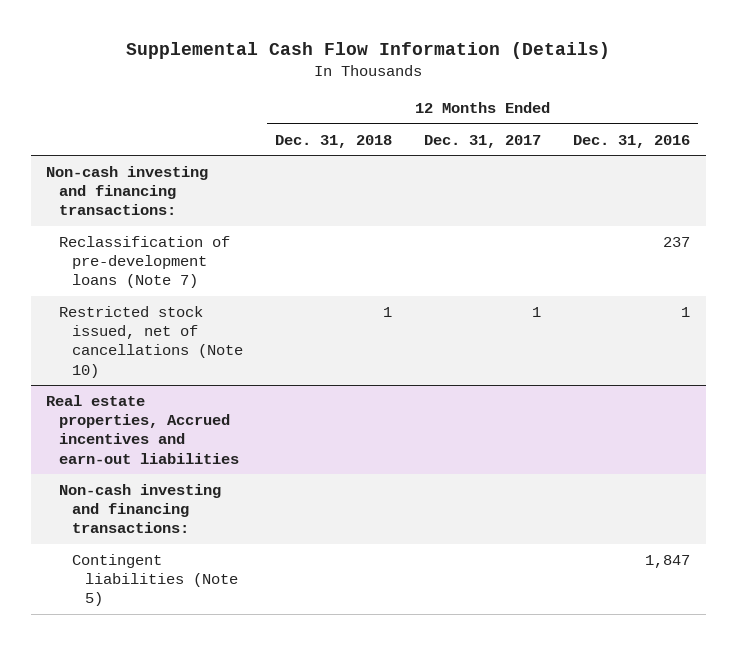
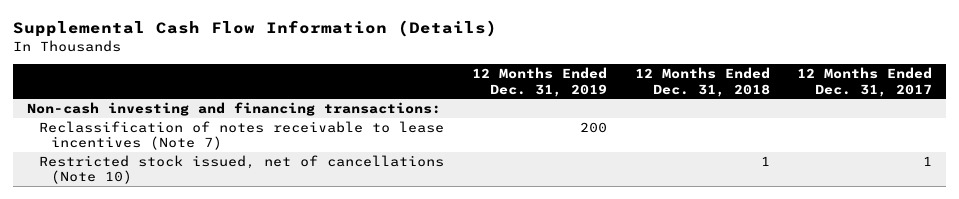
- | 12 Months Ended Dec. 31, 2018 | 12 Months Ended Dec. 31, 2017 | 12 Months Ended Dec. 31, 2016
+ | 12 Months Ended Dec. 31, 2019 | 12 Months Ended Dec. 31, 2018 | 12 Months Ended Dec. 31, 2017
- Reclassification of pre-development loans (Note 7) | | | 237
+ Reclassification of notes receivable to lease incentives (Note 7) | 200 | |
- Real estate properties, Accrued incentives and earn-out liabilities
- Non-cash investing and financing transactions:
- Contingent liabilities (Note 5) | | | 1,847

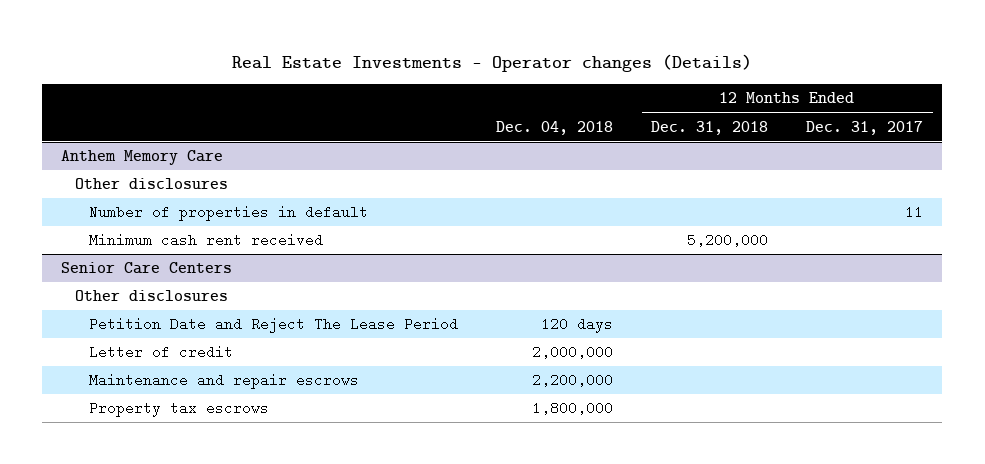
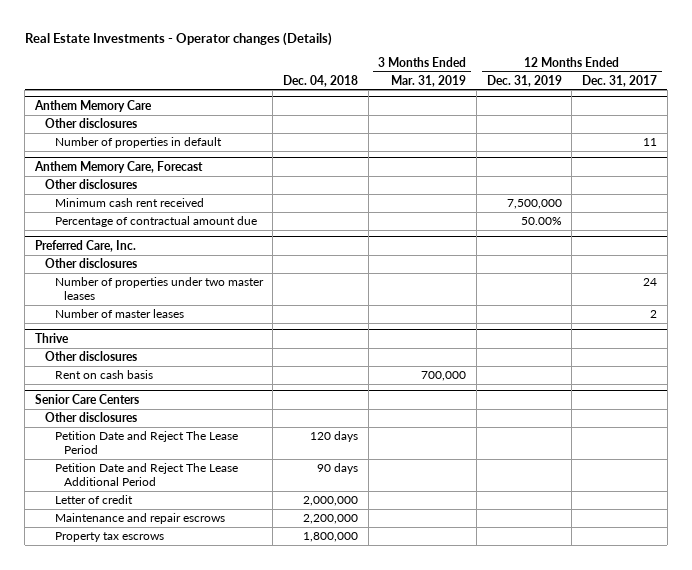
- | Dec. 04, 2018 | 12 Months Ended Dec. 31, 2018 | 12 Months Ended Dec. 31, 2017
+ | Dec. 04, 2018 | 3 Months Ended Mar. 31, 2019 | 12 Months Ended Dec. 31, 2019 | 12 Months Ended Dec. 31, 2017
@ Anthem Memory Care
- Minimum cash rent received | | 5,200,000 |
+ Anthem Memory Care, Forecast
+ Other disclosures
+ Minimum cash rent received | | | 7,500,000 |
+ Percentage of contractual amount due | | | 50.00% |
+ Preferred Care, Inc.
+ Other disclosures
+ Number of properties under two master leases | | | | 24
+ Number of master leases | | | | 2
+ Thrive
+ Other disclosures
+ Rent on cash basis | | 700,000 | |
@ Senior Care Centers
+ Petition Date and Reject The Lease Additional Period | 90 days | | |

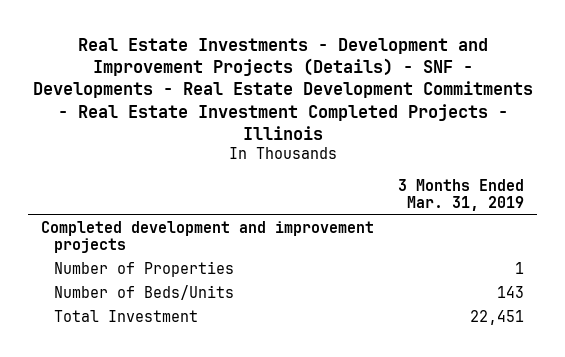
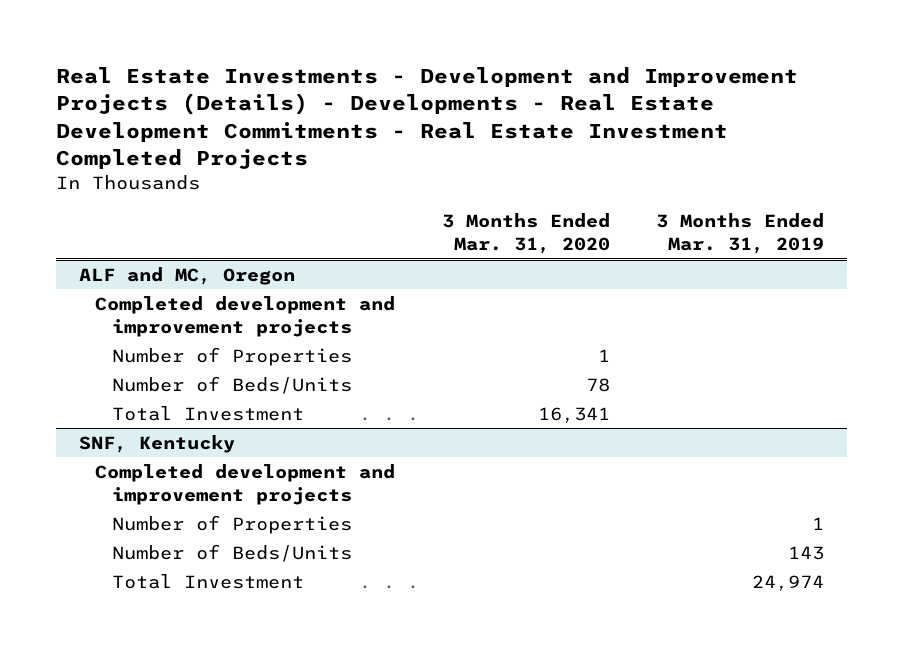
- Real Estate Investments - Development and Improvement Projects (Details) - SNF - Developments - Real Estate Development Commitments - Real Estate Investment Completed Projects - Illinois
+ Real Estate Investments - Development and Improvement Projects (Details) - Developments - Real Estate Development Commitments - Real Estate Investment Completed Projects
- | 3 Months Ended Mar. 31, 2019
+ | 3 Months Ended Mar. 31, 2020 | 3 Months Ended Mar. 31, 2019
+ ALF and MC, Oregon
+ Completed development and improvement projects
+ Number of Properties | 1 |
+ Number of Beds/Units | 78 |
+ Total Investment | 16,341 |
+ SNF, Kentucky
- Total Investment | 22,451
+ Total Investment | | 24,974

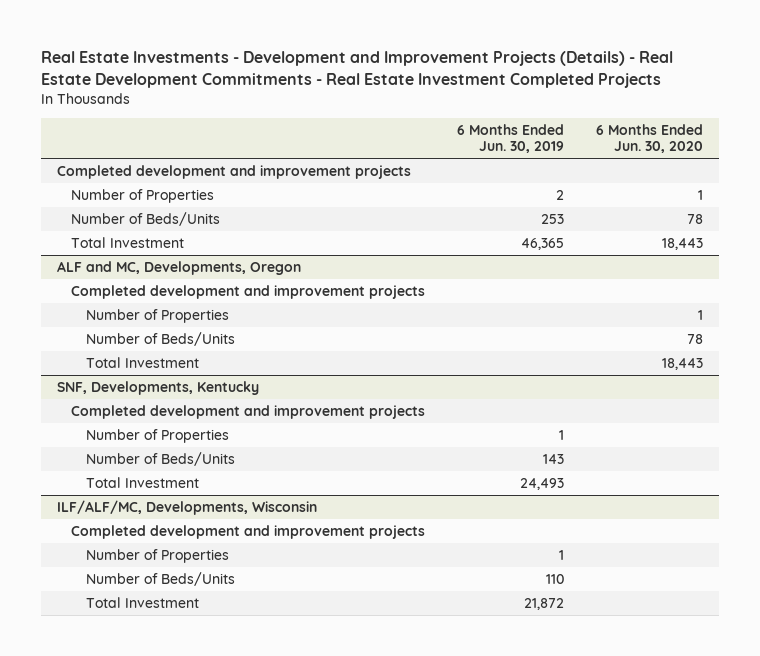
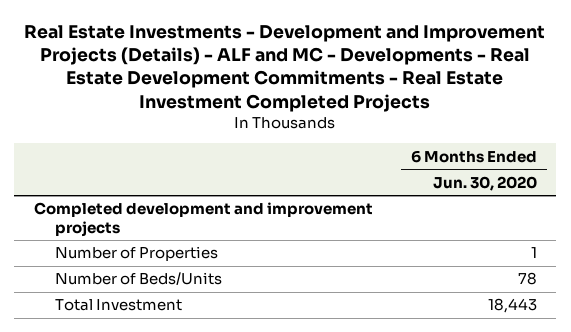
- Real Estate Investments - Development and Improvement Projects (Details) - Real Estate Development Commitments - Real Estate Investment Completed Projects
+ Real Estate Investments - Development and Improvement Projects (Details) - ALF and MC - Developments - Real Estate Development Commitments - Real Estate Investment Completed Projects
- | 6 Months Ended Jun. 30, 2019 | 6 Months Ended Jun. 30, 2020
+ | 6 Months Ended Jun. 30, 2020
- ALF and MC, Developments, Oregon
- Completed development and improvement projects
- Number of Properties | | 1
- Number of Beds/Units | | 78
- Total Investment | | 18,443
- SNF, Developments, Kentucky
- Completed development and improvement projects
- Number of Properties | 1 |
- Number of Beds/Units | 143 |
- Total Investment | 24,493 |
- ILF/ALF/MC, Developments, Wisconsin
- Completed development and improvement projects
- Number of Properties | 1 |
- Number of Beds/Units | 110 |
- Total Investment | 21,872 |

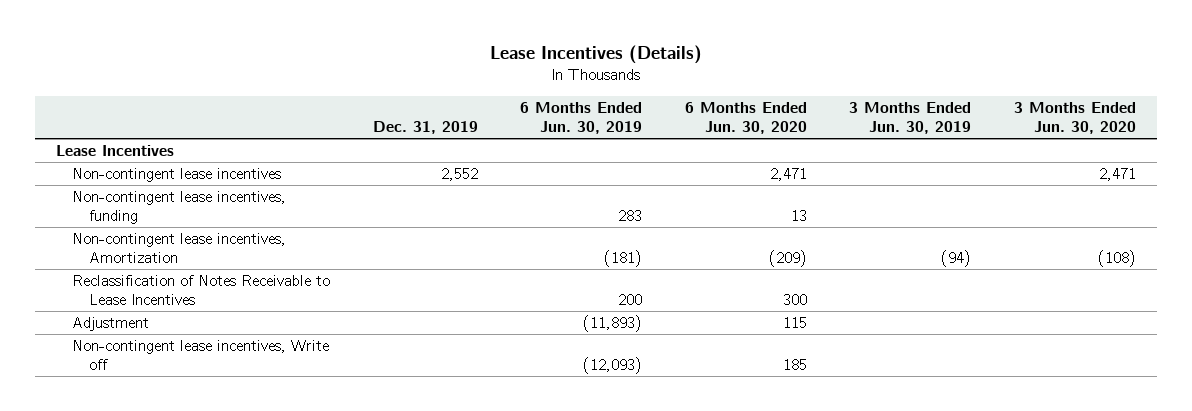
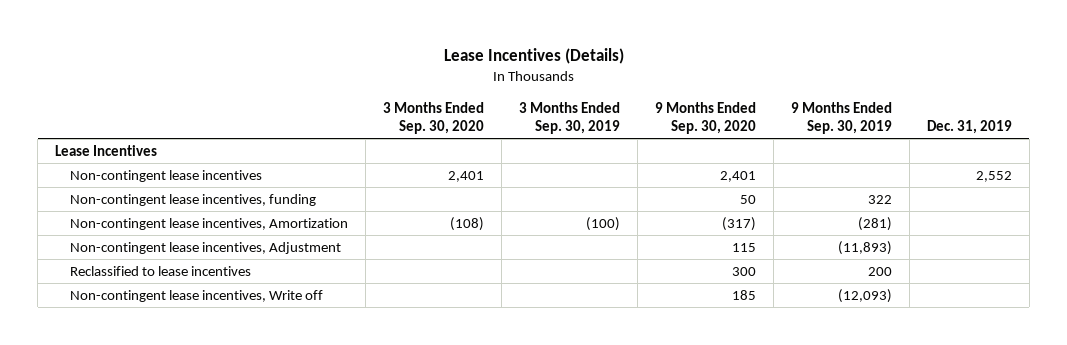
- | Dec. 31, 2019 | 6 Months Ended Jun. 30, 2019 | 6 Months Ended Jun. 30, 2020 | 3 Months Ended Jun. 30, 2019 | 3 Months Ended Jun. 30, 2020
+ | 3 Months Ended Sep. 30, 2020 | 3 Months Ended Sep. 30, 2019 | 9 Months Ended Sep. 30, 2020 | 9 Months Ended Sep. 30, 2019 | Dec. 31, 2019
- Reclassification of Notes Receivable to Lease Incentives | | 200 | 300 | |
- Adjustment | | (11,893) | 115 | |
+ Non-contingent lease incentives, Adjustment | | | 115 | (11,893) |
+ Reclassified to lease incentives | | | 300 | 200 |

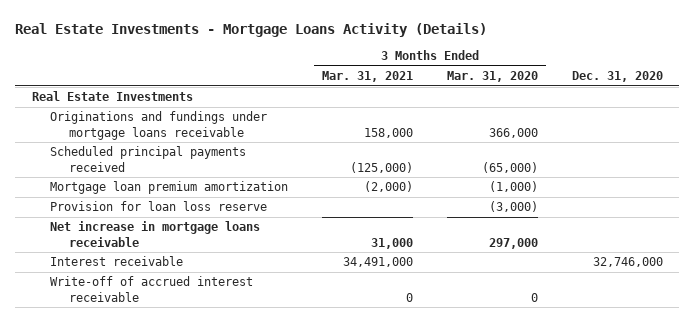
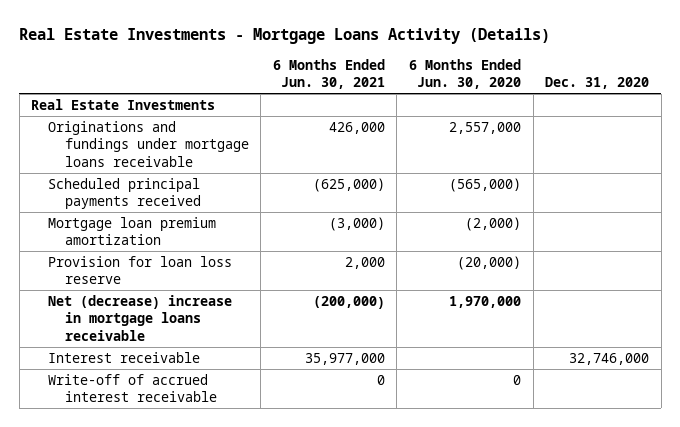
- | 3 Months Ended Mar. 31, 2021 | 3 Months Ended Mar. 31, 2020 | Dec. 31, 2020
+ | 6 Months Ended Jun. 30, 2021 | 6 Months Ended Jun. 30, 2020 | Dec. 31, 2020
- Net increase in mortgage loans receivable | 31,000 | 297,000 |
+ Net (decrease) increase in mortgage loans receivable | (200,000) | 1,970,000 |

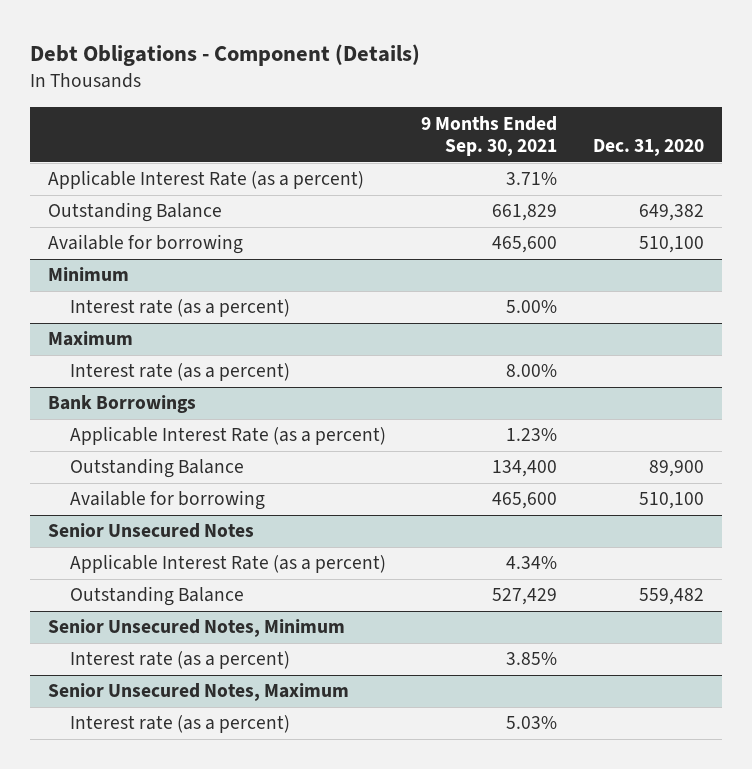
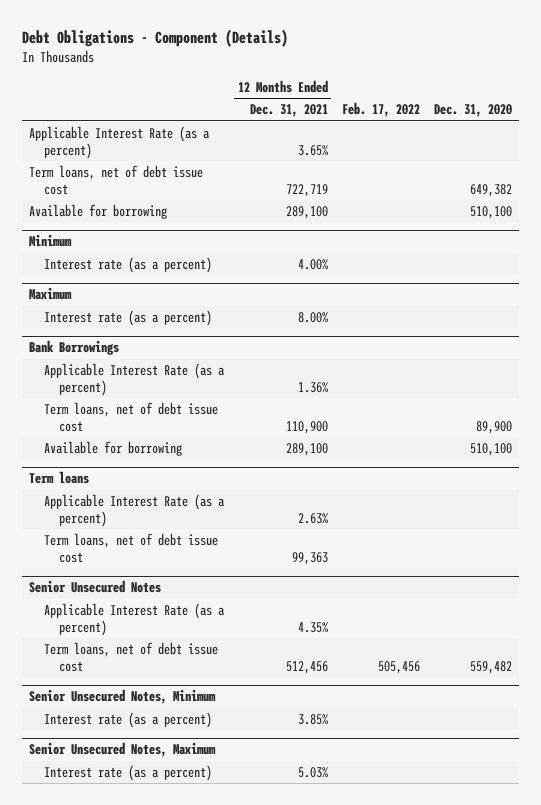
- | 9 Months Ended Sep. 30, 2021 | Dec. 31, 2020
+ | 12 Months Ended Dec. 31, 2021 | Feb. 17, 2022 | Dec. 31, 2020
- Outstanding Balance | 661,829 | 649,382
+ Term loans, net of debt issue cost | 722,719 | | 649,382
@ Bank Borrowings
- Outstanding Balance | 134,400 | 89,900
+ Term loans, net of debt issue cost | 110,900 | | 89,900
+ Term loans
+ Applicable Interest Rate (as a percent) | 2.63% | |
+ Term loans, net of debt issue cost | 99,363 | |
@ Senior Unsecured Notes
- Outstanding Balance | 527,429 | 559,482
+ Term loans, net of debt issue cost | 512,456 | 505,456 | 559,482

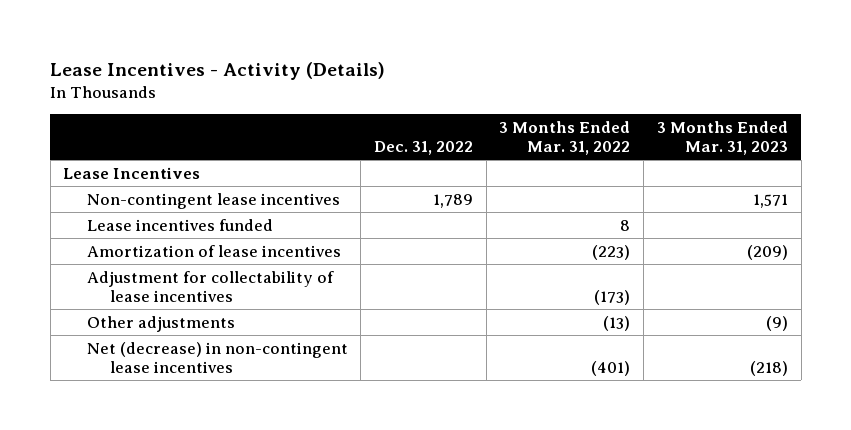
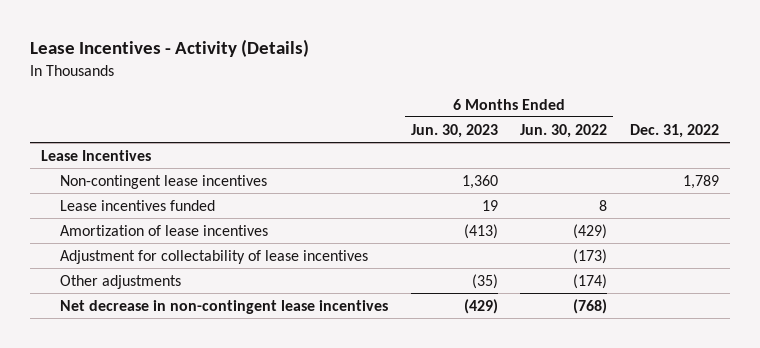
- | Dec. 31, 2022 | 3 Months Ended Mar. 31, 2022 | 3 Months Ended Mar. 31, 2023
+ | 6 Months Ended Jun. 30, 2023 | 6 Months Ended Jun. 30, 2022 | Dec. 31, 2022
- Net (decrease) in non-contingent lease incentives | | (401) | (218)
+ Net decrease in non-contingent lease incentives | (429) | (768) |

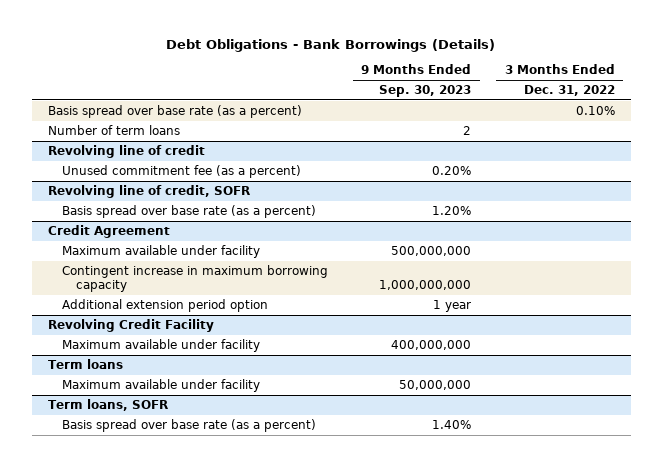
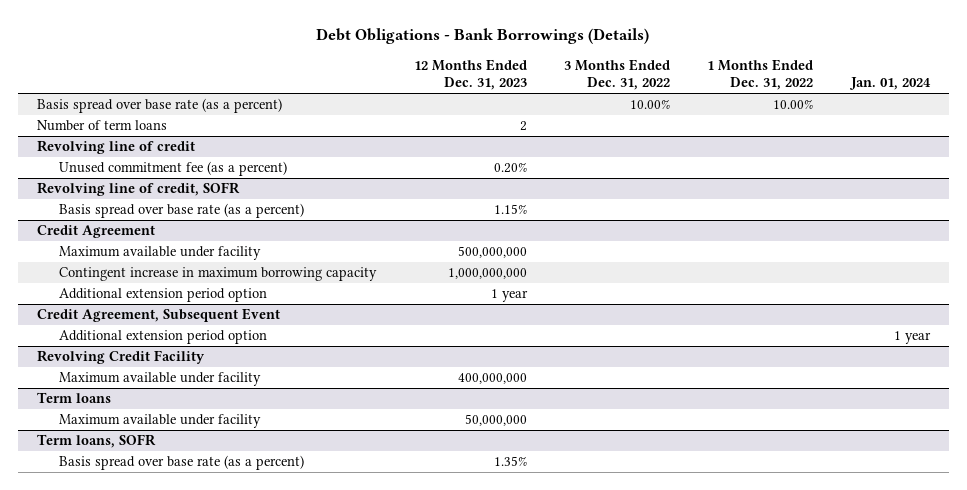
- | 9 Months Ended Sep. 30, 2023 | 3 Months Ended Dec. 31, 2022
+ | 12 Months Ended Dec. 31, 2023 | 3 Months Ended Dec. 31, 2022 | 1 Months Ended Dec. 31, 2022 | Jan. 01, 2024
- Basis spread over base rate (as a percent) | | 0.10%
+ Basis spread over base rate (as a percent) | | 10.00% | 10.00% |
+ Credit Agreement, Subsequent Event
+ Additional extension period option | | | | 1 year

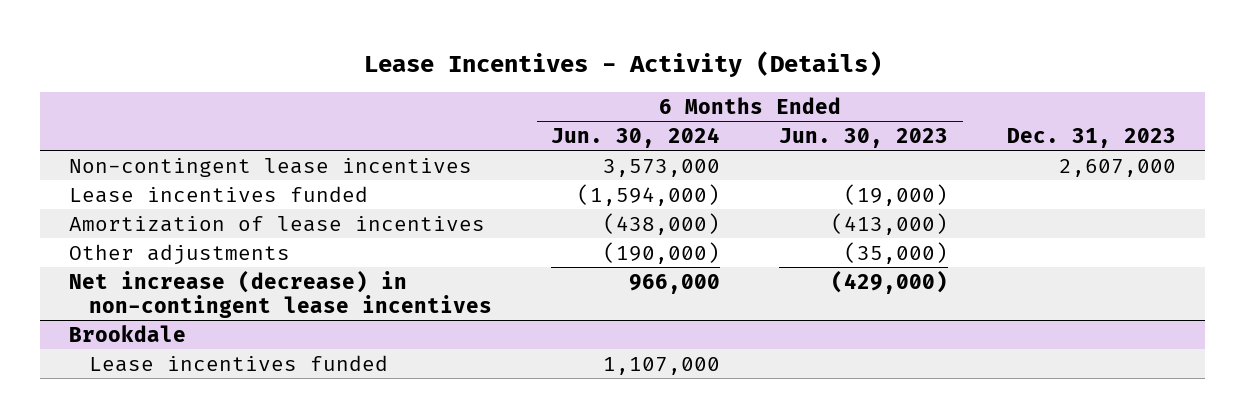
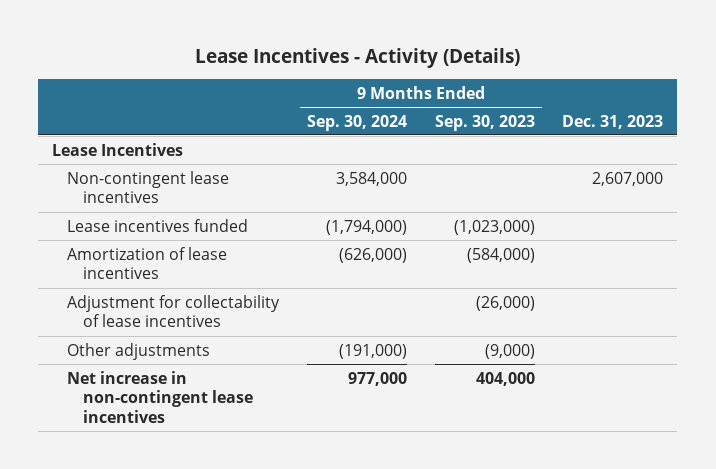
- | 6 Months Ended Jun. 30, 2024 | 6 Months Ended Jun. 30, 2023 | Dec. 31, 2023
+ | 9 Months Ended Sep. 30, 2024 | 9 Months Ended Sep. 30, 2023 | Dec. 31, 2023
+ Lease Incentives
+ Adjustment for collectability of lease incentives | | (26,000) |
- Net increase (decrease) in non-contingent lease incentives | 966,000 | (429,000) |
- Brookdale
- Lease incentives funded | 1,107,000 | |
+ Net increase in non-contingent lease incentives | 977,000 | 404,000 |

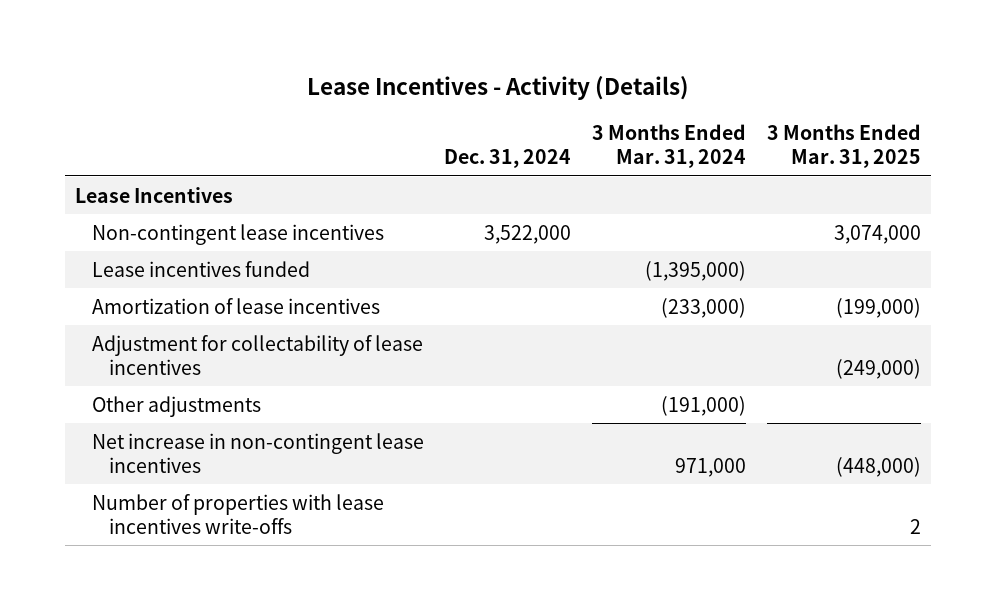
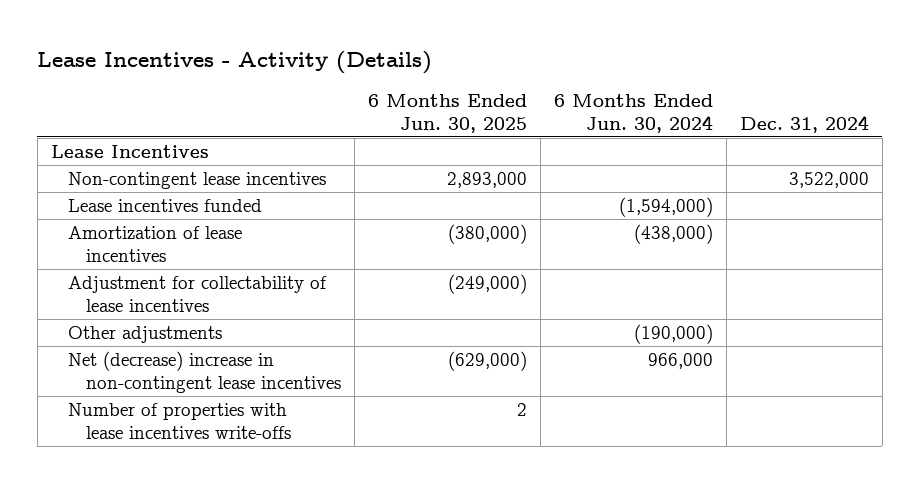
- | Dec. 31, 2024 | 3 Months Ended Mar. 31, 2024 | 3 Months Ended Mar. 31, 2025
+ | 6 Months Ended Jun. 30, 2025 | 6 Months Ended Jun. 30, 2024 | Dec. 31, 2024
- Net increase in non-contingent lease incentives | | 971,000 | (448,000)
+ Net (decrease) increase in non-contingent lease incentives | (629,000) | 966,000 |

